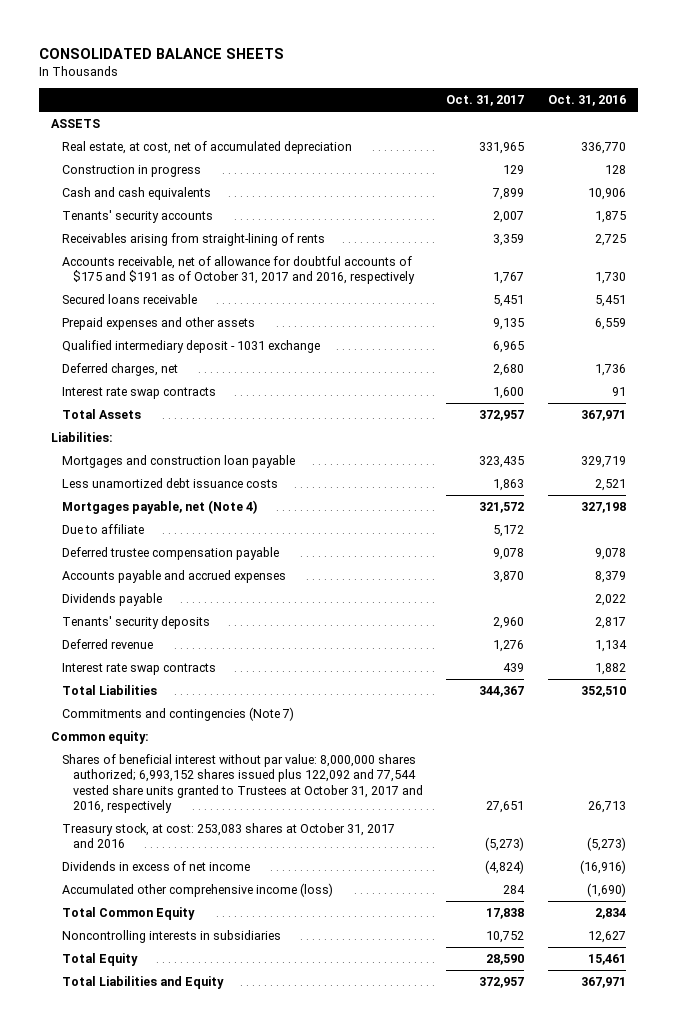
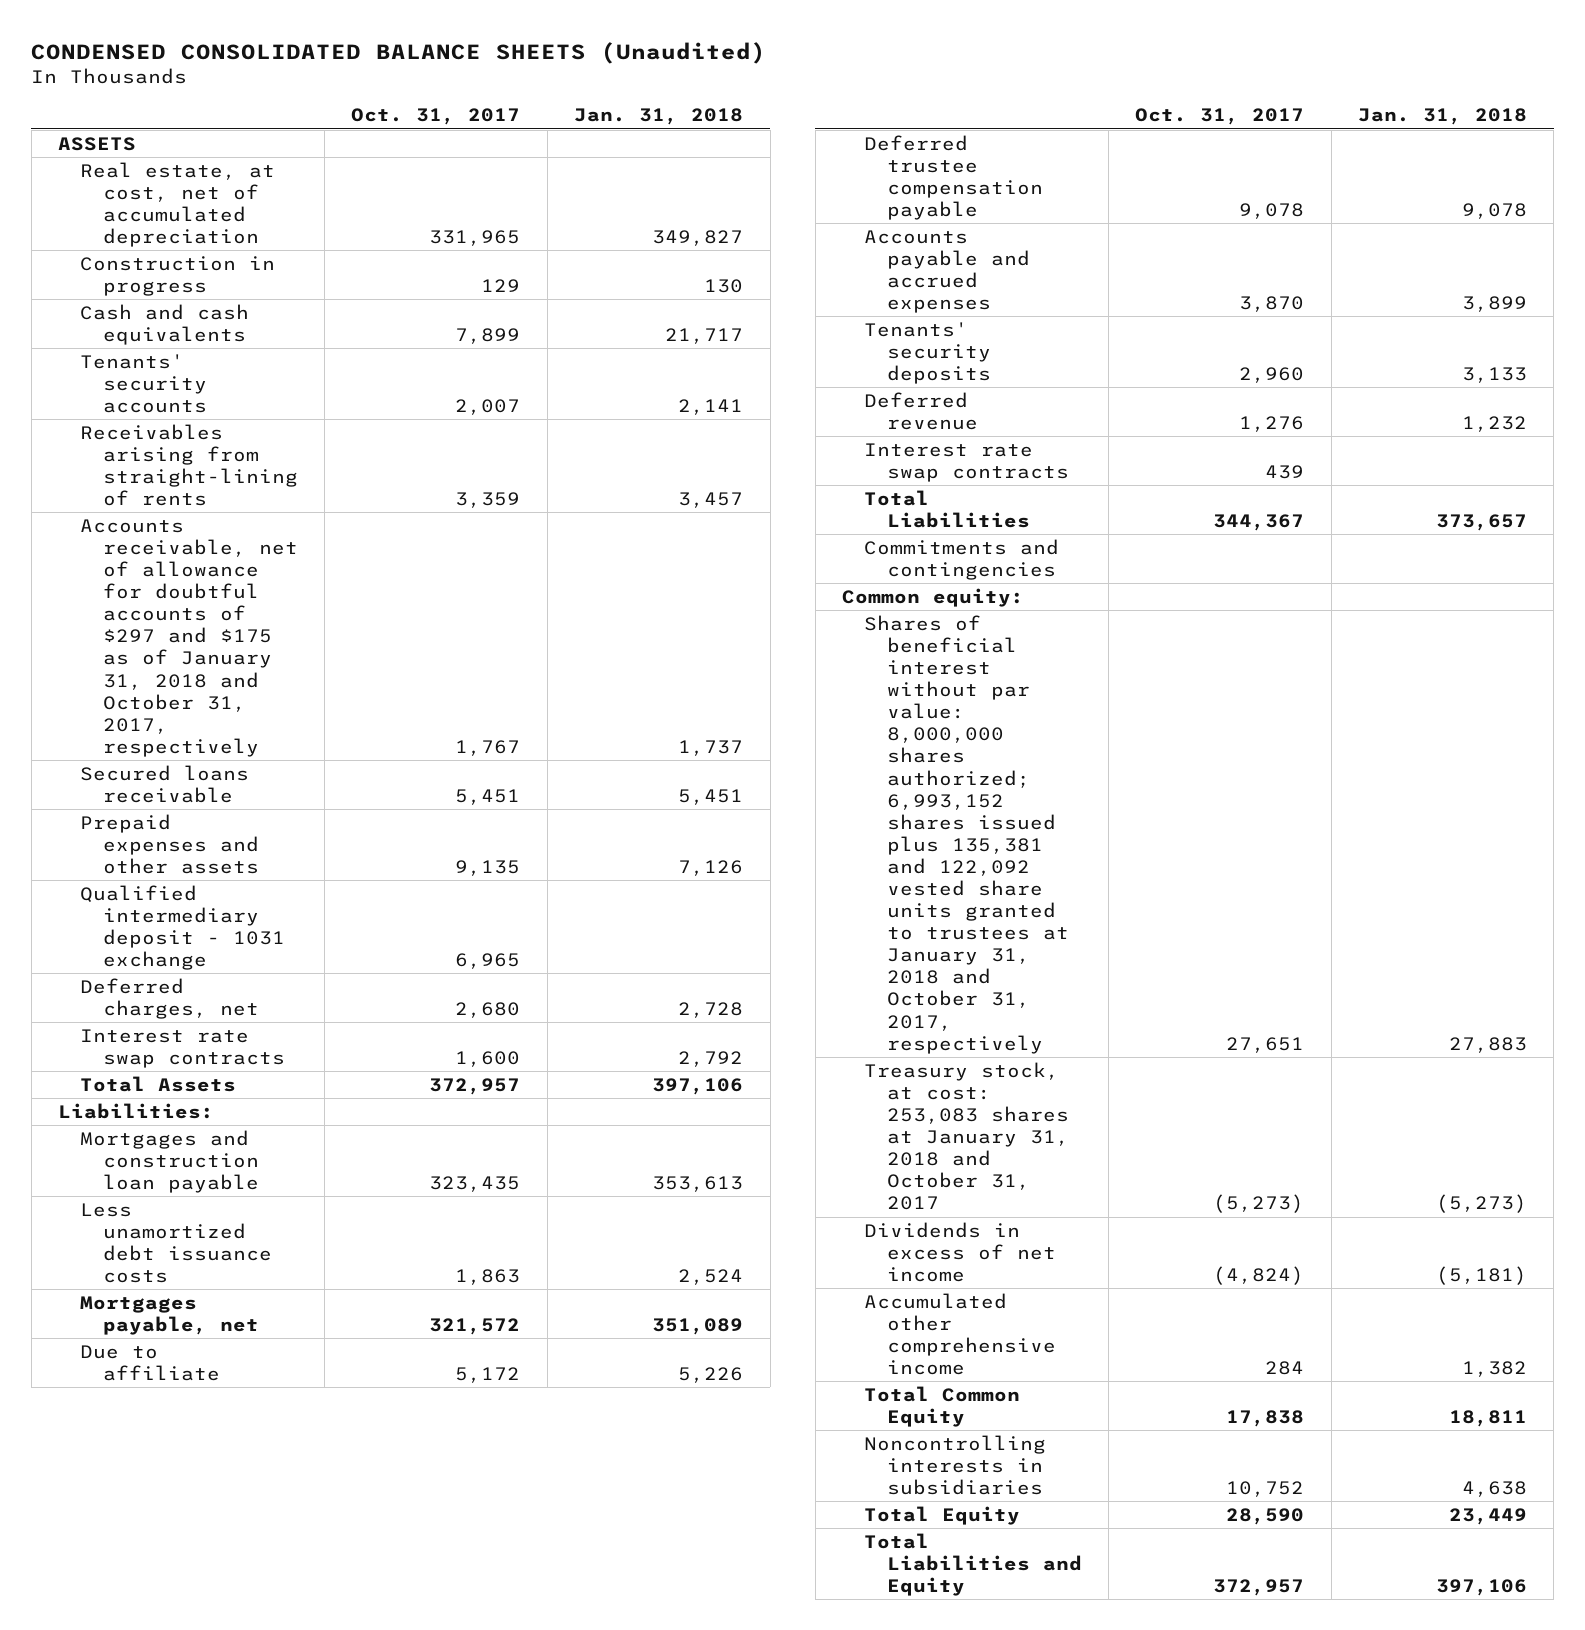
- CONSOLIDATED BALANCE SHEETS
+ CONDENSED CONSOLIDATED BALANCE SHEETS (Unaudited)
- | Oct. 31, 2017 | Oct. 31, 2016
+ | Oct. 31, 2017 | Jan. 31, 2018
- Accounts receivable, net of allowance for doubtful accounts of $175 and $191 as of October 31, 2017 and 2016, respectively | 1,767 | 1,730
+ Accounts receivable, net of allowance for doubtful accounts of $297 and $175 as of January 31, 2018 and October 31, 2017, respectively | 1,767 | 1,737
- Mortgages payable, net (Note 4) | 321,572 | 327,198
+ Mortgages payable, net | 321,572 | 351,089
- Dividends payable | | 2,022
- Commitments and contingencies (Note 7)
+ Commitments and contingencies
- Shares of beneficial interest without par value: 8,000,000 shares authorized; 6,993,152 shares issued plus 122,092 and 77,544 vested share units granted to Trustees at October 31, 2017 and 2016, respectively | 27,651 | 26,713
- Treasury stock, at cost: 253,083 shares at October 31, 2017 and 2016 | (5,273) | (5,273)
+ Shares of beneficial interest without par value: 8,000,000 shares authorized; 6,993,152 shares issued plus 135,381 and 122,092 vested share units granted to trustees at January 31, 2018 and October 31, 2017, respectively | 27,651 | 27,883
+ Treasury stock, at cost: 253,083 shares at January 31, 2018 and October 31, 2017 | (5,273) | (5,273)
- Accumulated other comprehensive income (loss) | 284 | (1,690)
+ Accumulated other comprehensive income | 284 | 1,382

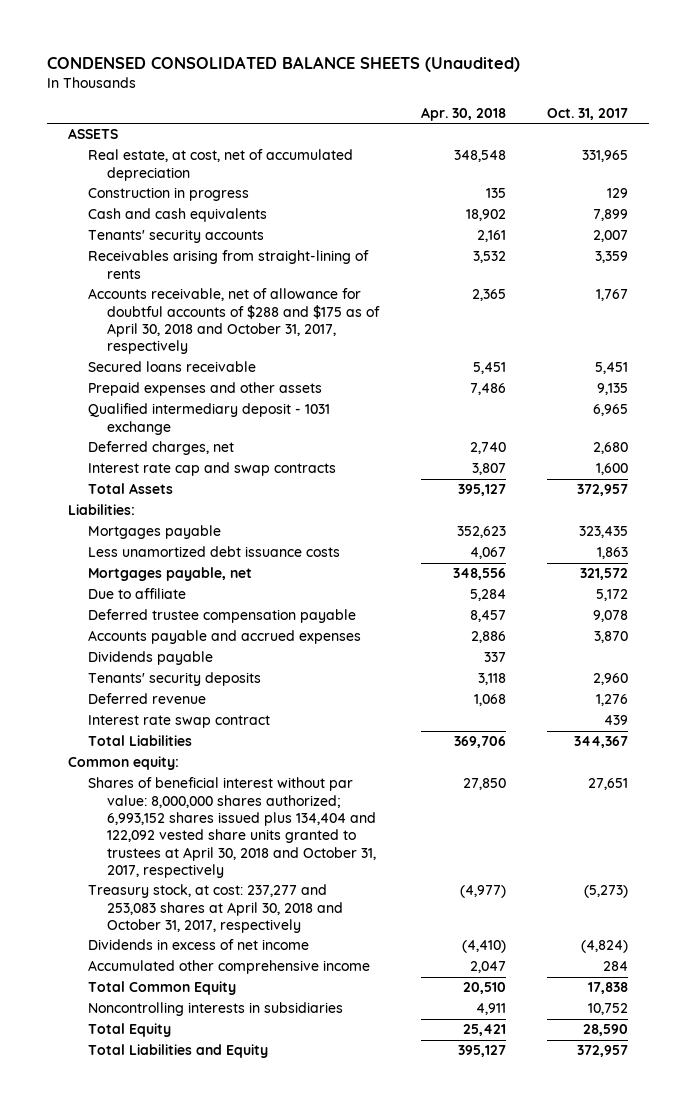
- | Oct. 31, 2017 | Jan. 31, 2018
+ | Apr. 30, 2018 | Oct. 31, 2017
- Accounts receivable, net of allowance for doubtful accounts of $297 and $175 as of January 31, 2018 and October 31, 2017, respectively | 1,767 | 1,737
+ Accounts receivable, net of allowance for doubtful accounts of $288 and $175 as of April 30, 2018 and October 31, 2017, respectively | 2,365 | 1,767
- Interest rate swap contracts | 1,600 | 2,792
+ Interest rate cap and swap contracts | 3,807 | 1,600
- Mortgages and construction loan payable | 323,435 | 353,613
+ Mortgages payable | 352,623 | 323,435
+ Dividends payable | 337 |
- Interest rate swap contracts | 439 |
+ Interest rate swap contract | | 439
- Commitments and contingencies
- Shares of beneficial interest without par value: 8,000,000 shares authorized; 6,993,152 shares issued plus 135,381 and 122,092 vested share units granted to trustees at January 31, 2018 and October 31, 2017, respectively | 27,651 | 27,883
- Treasury stock, at cost: 253,083 shares at January 31, 2018 and October 31, 2017 | (5,273) | (5,273)
+ Shares of beneficial interest without par value: 8,000,000 shares authorized; 6,993,152 shares issued plus 134,404 and 122,092 vested share units granted to trustees at April 30, 2018 and October 31, 2017, respectively | 27,850 | 27,651
+ Treasury stock, at cost: 237,277 and 253,083 shares at April 30, 2018 and October 31, 2017, respectively | (4,977) | (5,273)

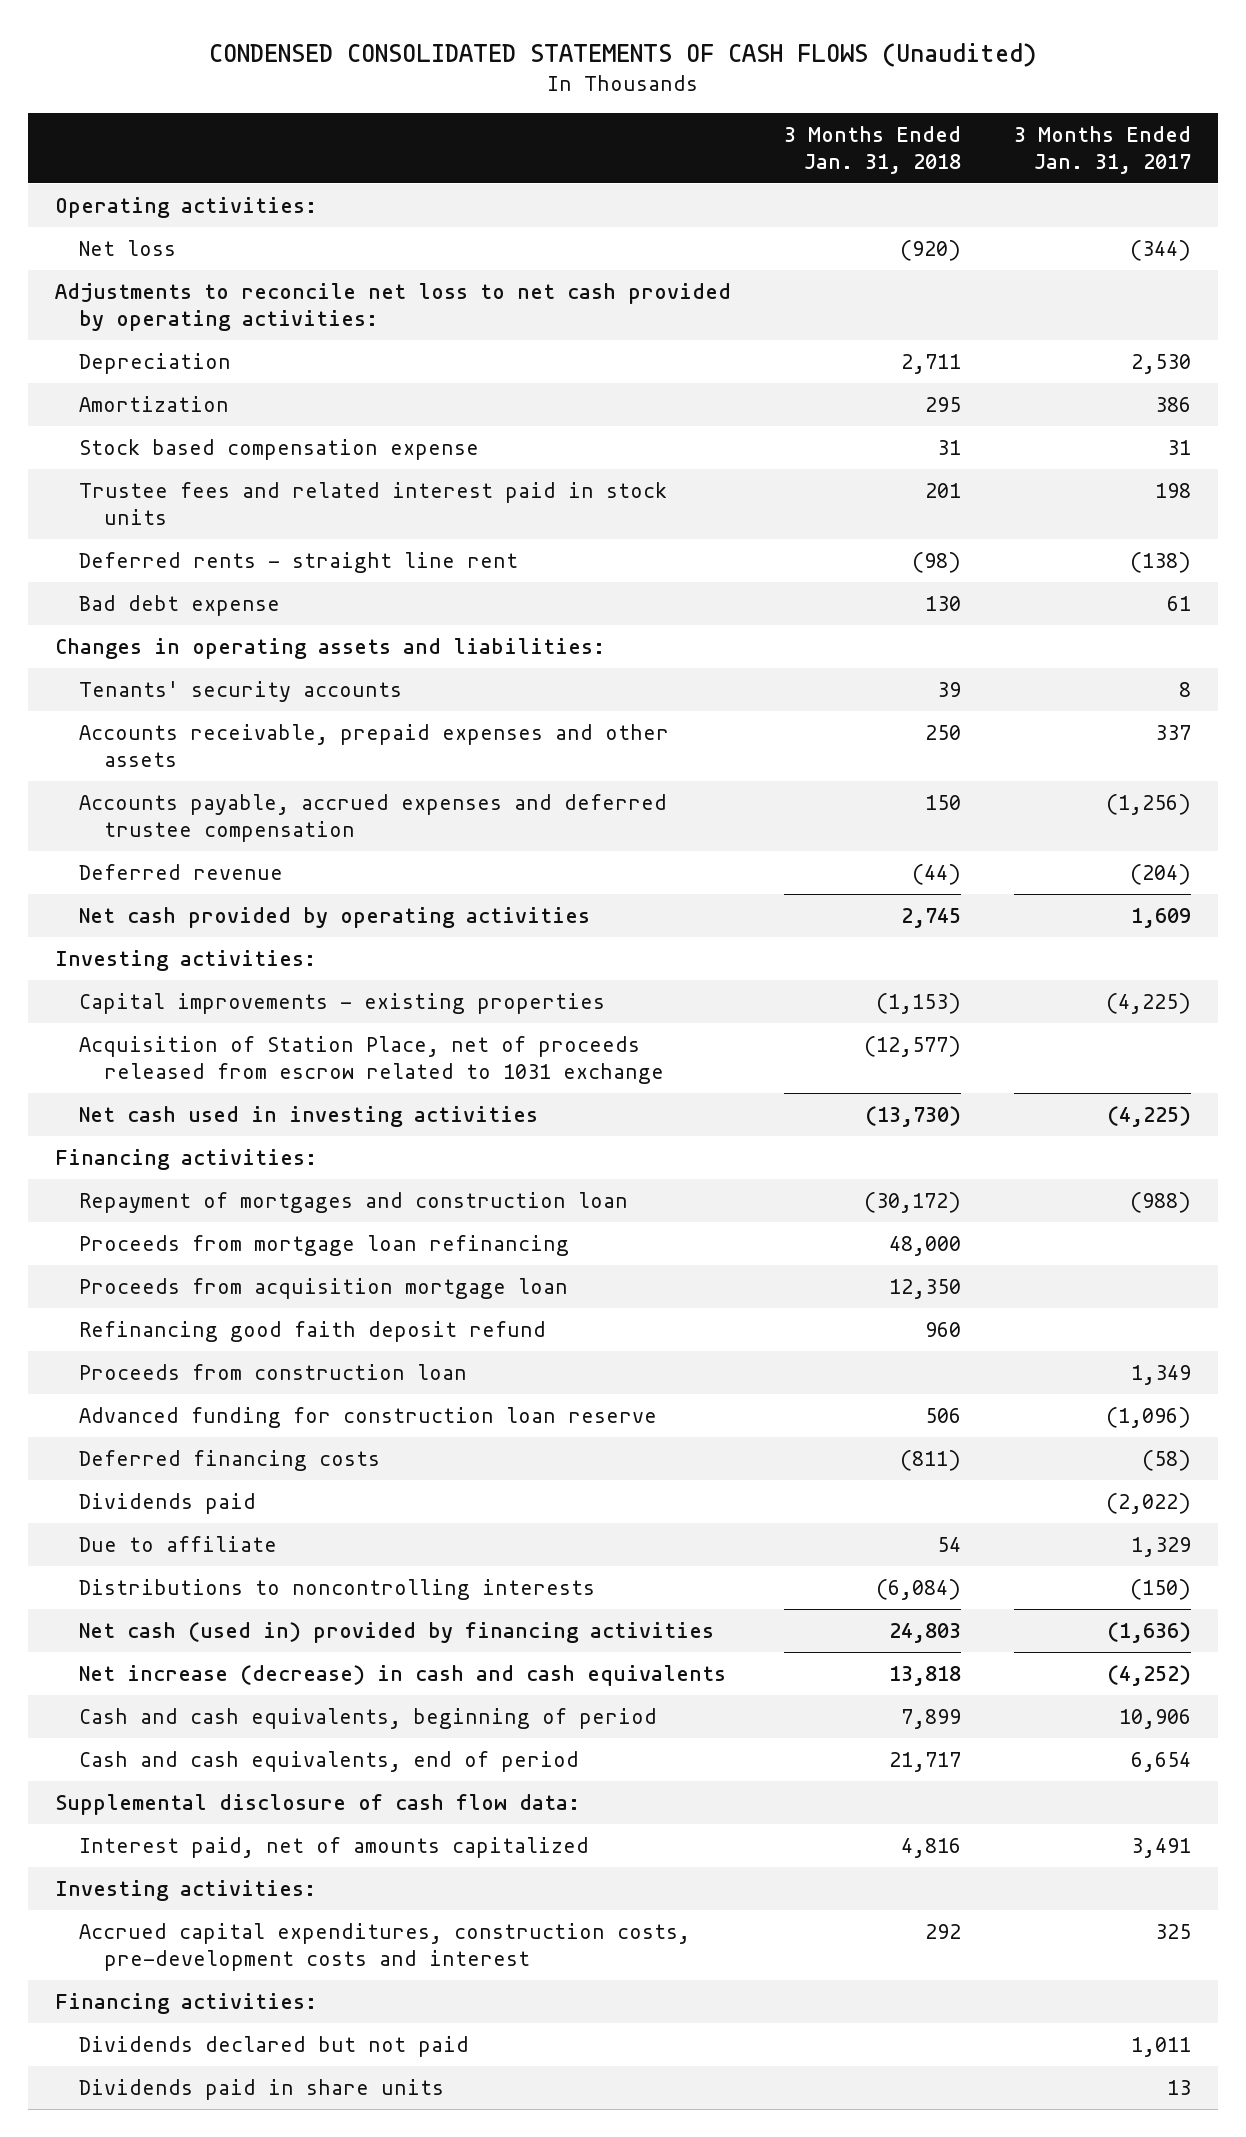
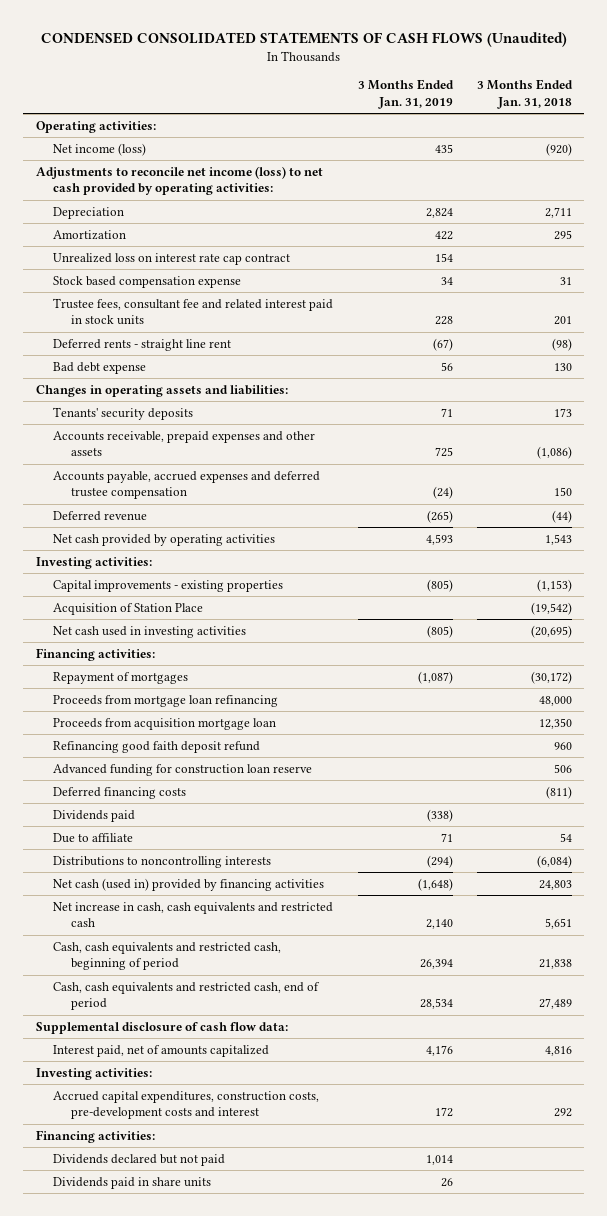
- | 3 Months Ended Jan. 31, 2018 | 3 Months Ended Jan. 31, 2017
+ | 3 Months Ended Jan. 31, 2019 | 3 Months Ended Jan. 31, 2018
- Net loss | (920) | (344)
- Adjustments to reconcile net loss to net cash provided by operating activities:
+ Net income (loss) | 435 | (920)
+ Adjustments to reconcile net income (loss) to net cash provided by operating activities:
+ Unrealized loss on interest rate cap contract | 154 |
- Trustee fees and related interest paid in stock units | 201 | 198
+ Trustee fees, consultant fee and related interest paid in stock units | 228 | 201
- Tenants' security accounts | 39 | 8
- Accounts receivable, prepaid expenses and other assets | 250 | 337
+ Tenants' security deposits | 71 | 173
+ Accounts receivable, prepaid expenses and other assets | 725 | (1,086)
- Net cash provided by operating activities | 2,745 | 1,609
+ Net cash provided by operating activities | 4,593 | 1,543
- Acquisition of Station Place, net of proceeds released from escrow related to 1031 exchange | (12,577) |
- Net cash used in investing activities | (13,730) | (4,225)
+ Acquisition of Station Place | | (19,542)
+ Net cash used in investing activities | (805) | (20,695)
- Repayment of mortgages and construction loan | (30,172) | (988)
+ Repayment of mortgages | (1,087) | (30,172)
- Proceeds from construction loan | | 1,349
- Net increase (decrease) in cash and cash equivalents | 13,818 | (4,252)
- Cash and cash equivalents, beginning of period | 7,899 | 10,906
- Cash and cash equivalents, end of period | 21,717 | 6,654
+ Net increase in cash, cash equivalents and restricted cash | 2,140 | 5,651
+ Cash, cash equivalents and restricted cash, beginning of period | 26,394 | 21,838
+ Cash, cash equivalents and restricted cash, end of period | 28,534 | 27,489

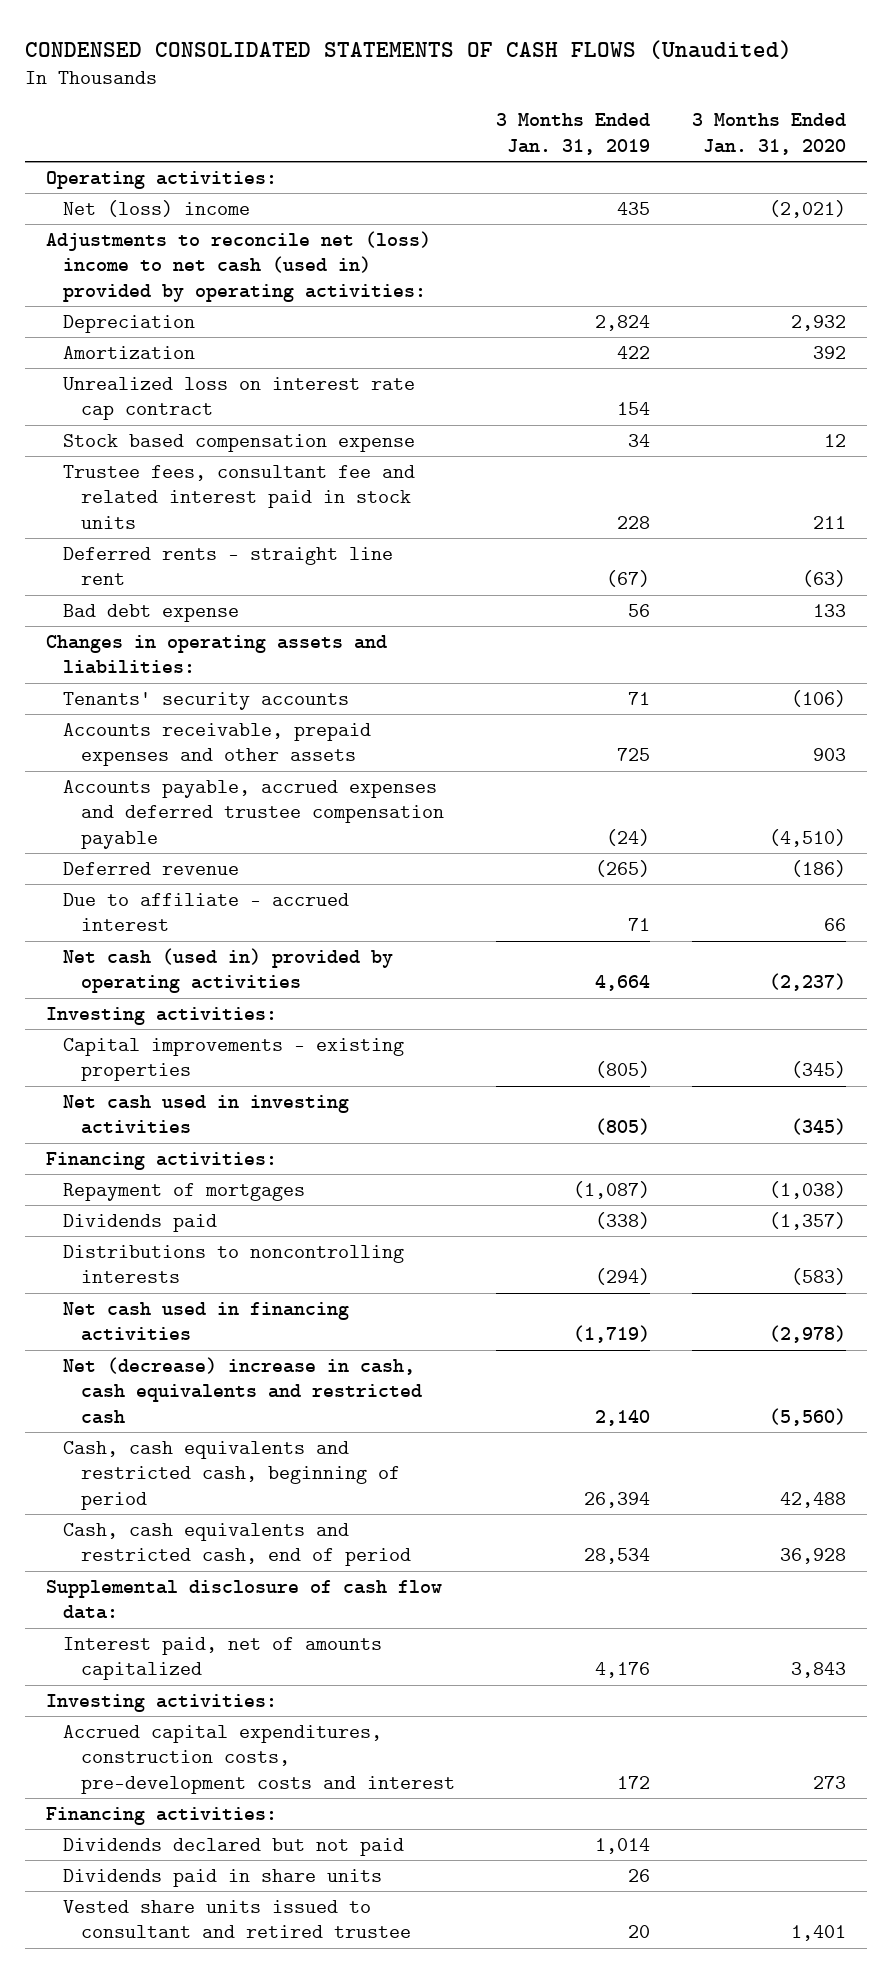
- | 3 Months Ended Jan. 31, 2019 | 3 Months Ended Jan. 31, 2018
+ | 3 Months Ended Jan. 31, 2019 | 3 Months Ended Jan. 31, 2020
- Net income (loss) | 435 | (920)
- Adjustments to reconcile net income (loss) to net cash provided by operating activities:
+ Net (loss) income | 435 | (2,021)
+ Adjustments to reconcile net (loss) income to net cash (used in) provided by operating activities:
- Tenants' security deposits | 71 | 173
+ Tenants' security accounts | 71 | (106)
- Accounts payable, accrued expenses and deferred trustee compensation | (24) | 150
+ Accounts payable, accrued expenses and deferred trustee compensation payable | (24) | (4,510)
- Net cash provided by operating activities | 4,593 | 1,543
+ Due to affiliate - accrued interest | 71 | 66
+ Net cash (used in) provided by operating activities | 4,664 | (2,237)
- Acquisition of Station Place | | (19,542)
- Proceeds from mortgage loan refinancing | | 48,000
- Proceeds from acquisition mortgage loan | | 12,350
- Refinancing good faith deposit refund | | 960
- Advanced funding for construction loan reserve | | 506
- Deferred financing costs | | (811)
- Due to affiliate | 71 | 54
- Net cash (used in) provided by financing activities | (1,648) | 24,803
- Net increase in cash, cash equivalents and restricted cash | 2,140 | 5,651
+ Net cash used in financing activities | (1,719) | (2,978)
+ Net (decrease) increase in cash, cash equivalents and restricted cash | 2,140 | (5,560)
+ Vested share units issued to consultant and retired trustee | 20 | 1,401

